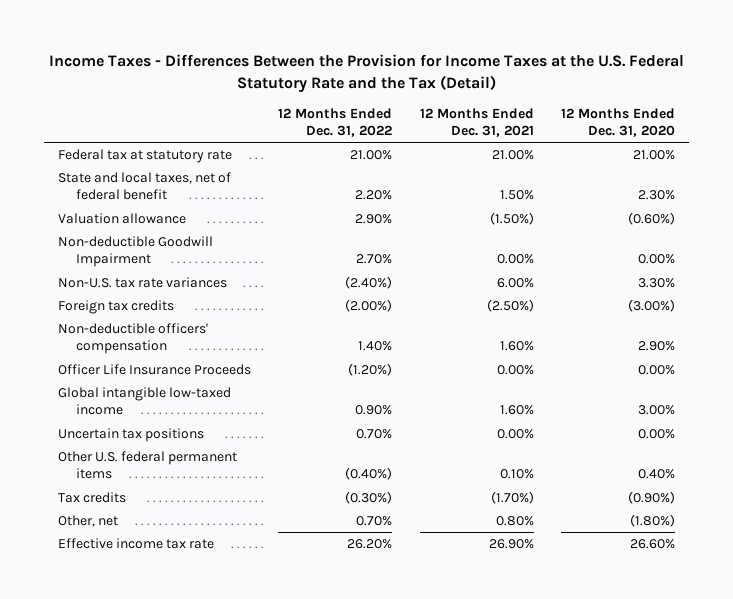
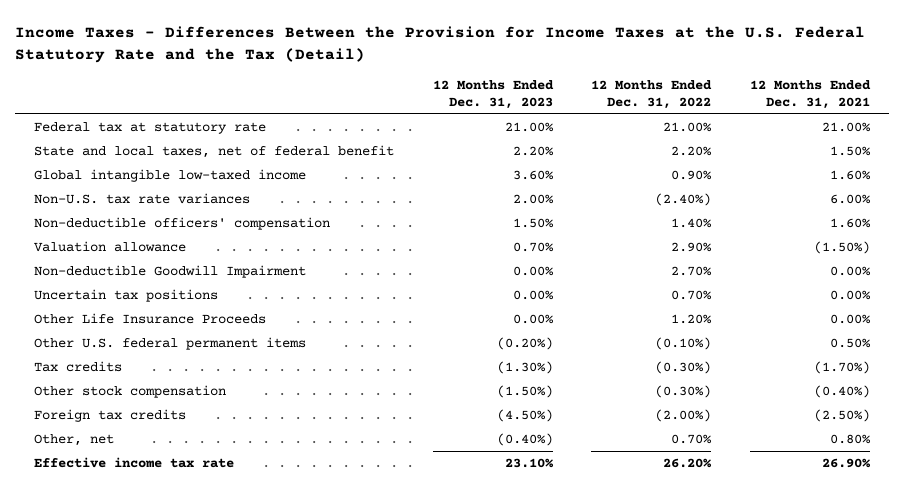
- | 12 Months Ended Dec. 31, 2022 | 12 Months Ended Dec. 31, 2021 | 12 Months Ended Dec. 31, 2020
+ | 12 Months Ended Dec. 31, 2023 | 12 Months Ended Dec. 31, 2022 | 12 Months Ended Dec. 31, 2021
moved up: Global intangible low-taxed income | 3.60% | 0.90% | 1.60%
- Officer Life Insurance Proceeds | (1.20%) | 0.00% | 0.00%
moved down: Valuation allowance | 0.70% | 2.90% | (1.50%)
moved down: Non-deductible Goodwill Impairment | 0.00% | 2.70% | 0.00%
- Other U.S. federal permanent items | (0.40%) | 0.10% | 0.40%
+ Other Life Insurance Proceeds | 0.00% | 1.20% | 0.00%
+ Other U.S. federal permanent items | (0.20%) | (0.10%) | 0.50%
+ Other stock compensation | (1.50%) | (0.30%) | (0.40%)
moved down: Foreign tax credits | (4.50%) | (2.00%) | (2.50%)

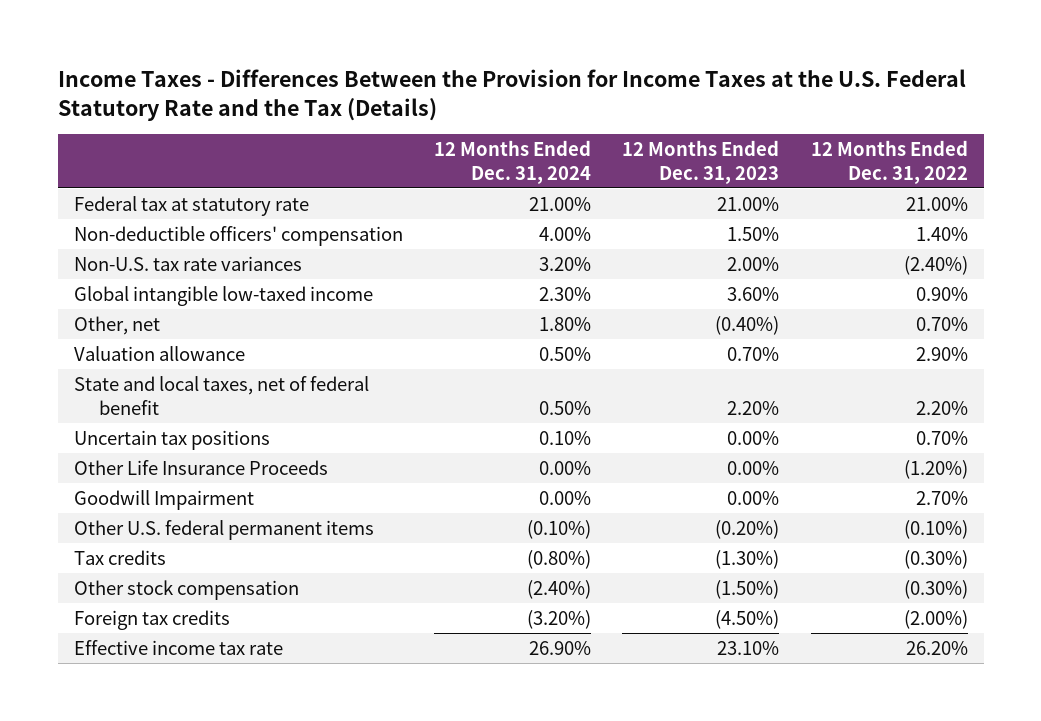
- Income Taxes - Differences Between the Provision for Income Taxes at the U.S. Federal Statutory Rate and the Tax (Detail)
+ Income Taxes - Differences Between the Provision for Income Taxes at the U.S. Federal Statutory Rate and the Tax (Details)
- | 12 Months Ended Dec. 31, 2023 | 12 Months Ended Dec. 31, 2022 | 12 Months Ended Dec. 31, 2021
+ | 12 Months Ended Dec. 31, 2024 | 12 Months Ended Dec. 31, 2023 | 12 Months Ended Dec. 31, 2022
moved down: Non-U.S. tax rate variances | 3.20% | 2.00% | (2.40%)
moved down: Global intangible low-taxed income | 2.30% | 3.60% | 0.90%
moved up: Other, net | 1.80% | (0.40%) | 0.70%
- Non-deductible Goodwill Impairment | 0.00% | 2.70% | 0.00%
moved down: State and local taxes, net of federal benefit | 0.50% | 2.20% | 2.20%
- Other Life Insurance Proceeds | 0.00% | 1.20% | 0.00%
+ Other Life Insurance Proceeds | 0.00% | 0.00% | (1.20%)
+ Goodwill Impairment | 0.00% | 0.00% | 2.70%

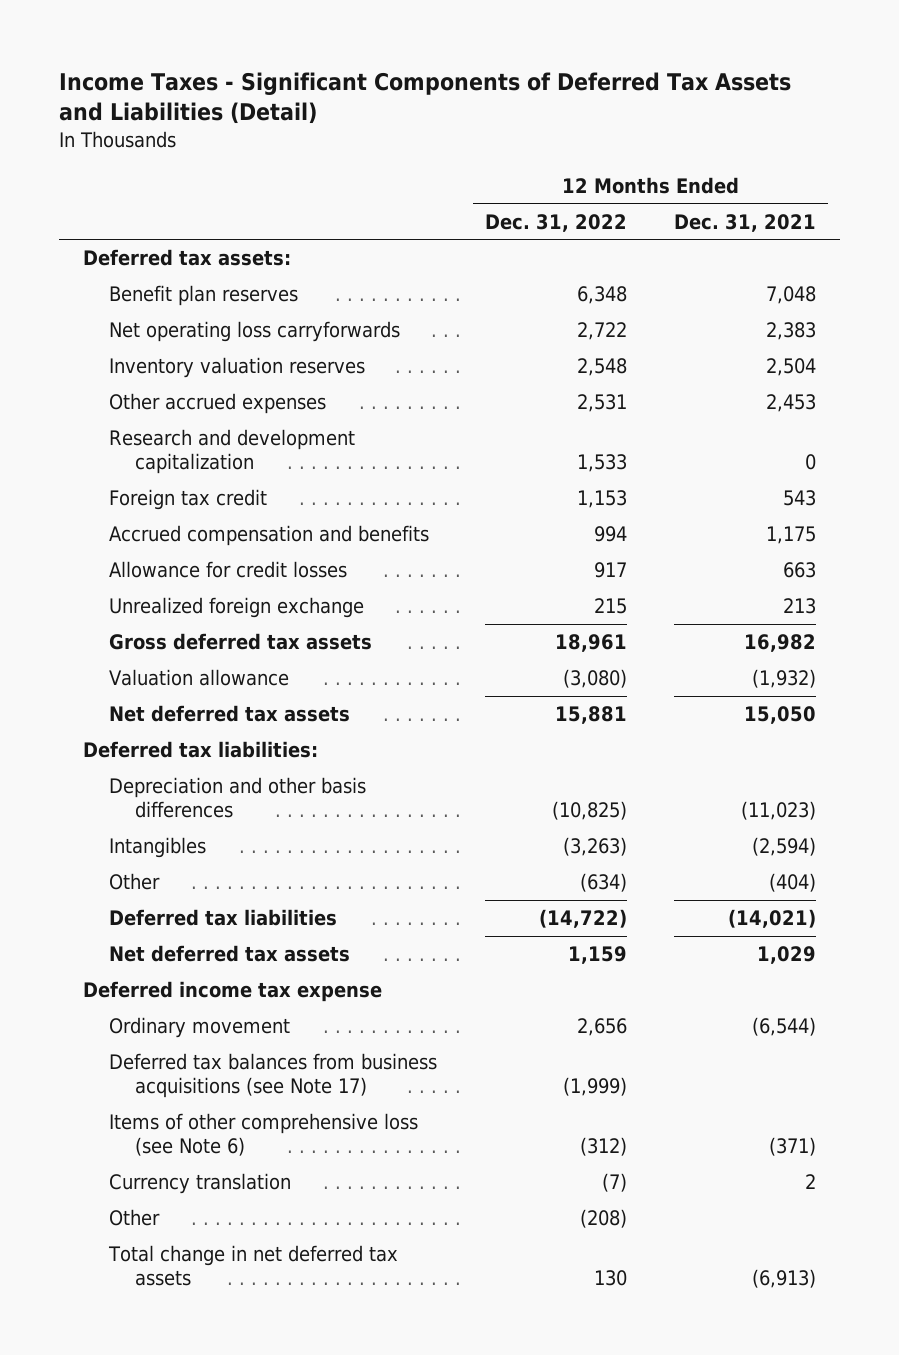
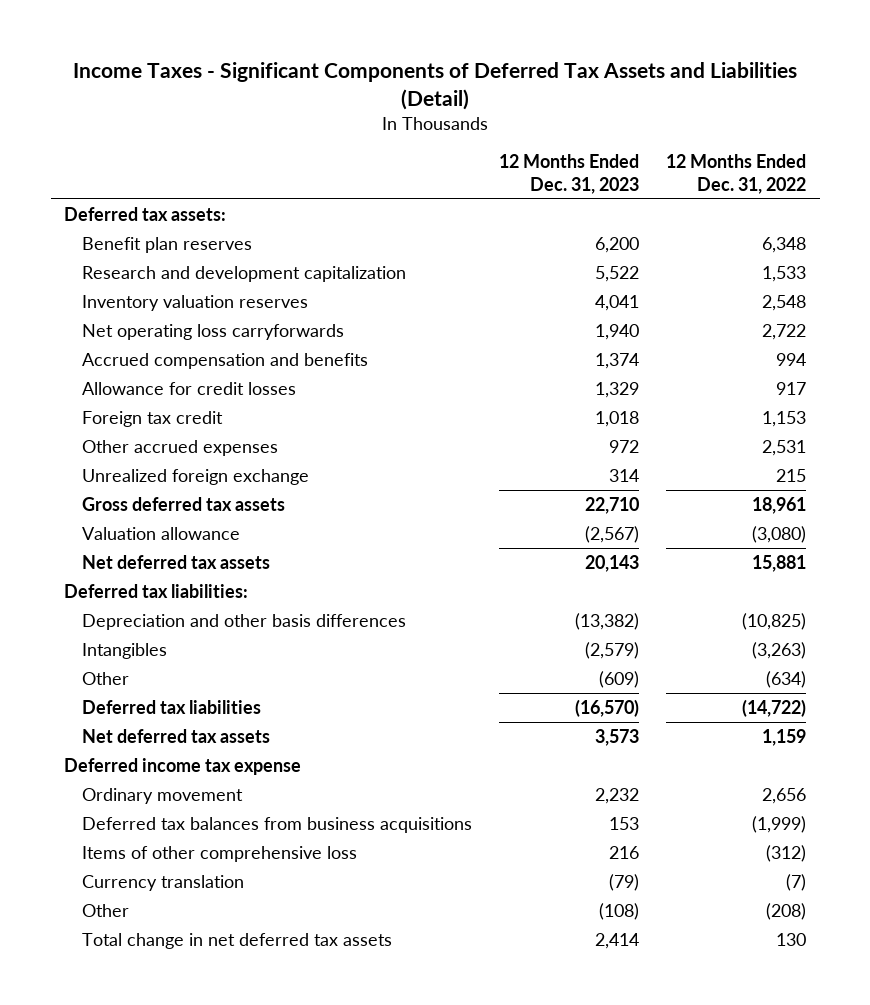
- | 12 Months Ended Dec. 31, 2022 | 12 Months Ended Dec. 31, 2021
+ | 12 Months Ended Dec. 31, 2023 | 12 Months Ended Dec. 31, 2022
moved down: Inventory valuation reserves | 4,041 | 2,548
moved down: Net operating loss carryforwards | 1,940 | 2,722
moved down: Foreign tax credit | 1,018 | 1,153
moved down: Other accrued expenses | 972 | 2,531
- Deferred tax balances from business acquisitions (see Note 17) | (1,999) |
- Items of other comprehensive loss (see Note 6) | (312) | (371)
+ Deferred tax balances from business acquisitions | 153 | (1,999)
+ Items of other comprehensive loss | 216 | (312)

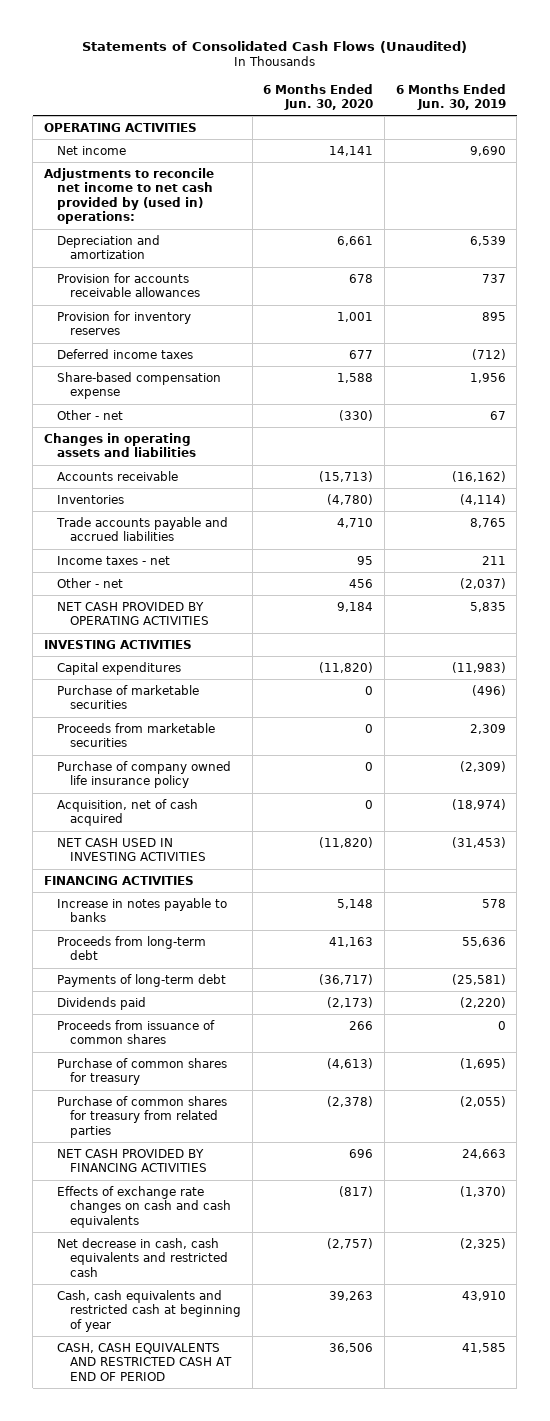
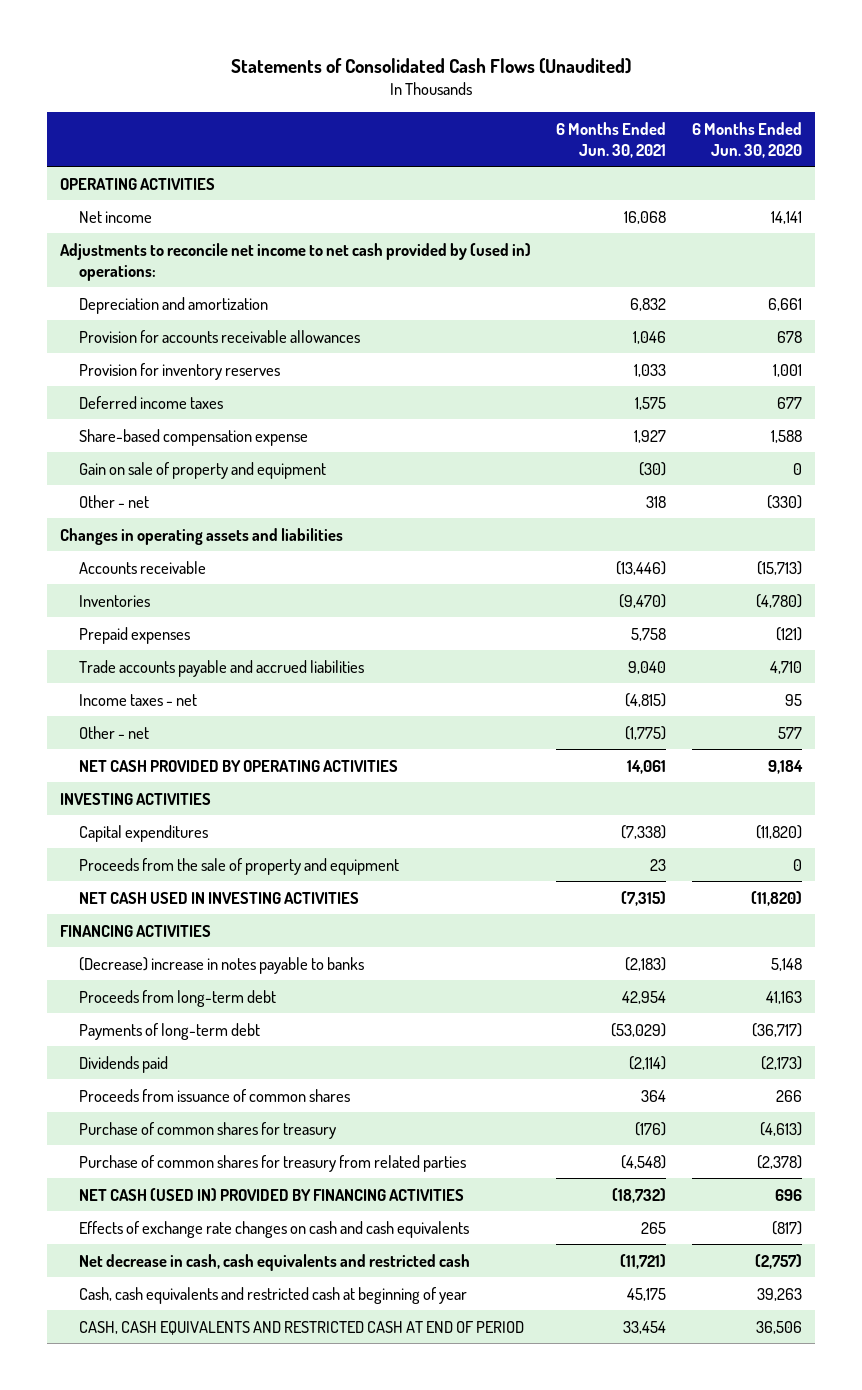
- | 6 Months Ended Jun. 30, 2020 | 6 Months Ended Jun. 30, 2019
+ | 6 Months Ended Jun. 30, 2021 | 6 Months Ended Jun. 30, 2020
+ Gain on sale of property and equipment | (30) | 0
+ Prepaid expenses | 5,758 | (121)
- Other - net | 456 | (2,037)
+ Other - net | (1,775) | 577
- Purchase of marketable securities | 0 | (496)
- Proceeds from marketable securities | 0 | 2,309
- Purchase of company owned life insurance policy | 0 | (2,309)
- Acquisition, net of cash acquired | 0 | (18,974)
+ Proceeds from the sale of property and equipment | 23 | 0
- Increase in notes payable to banks | 5,148 | 578
+ (Decrease) increase in notes payable to banks | (2,183) | 5,148
- NET CASH PROVIDED BY FINANCING ACTIVITIES | 696 | 24,663
+ NET CASH (USED IN) PROVIDED BY FINANCING ACTIVITIES | (18,732) | 696

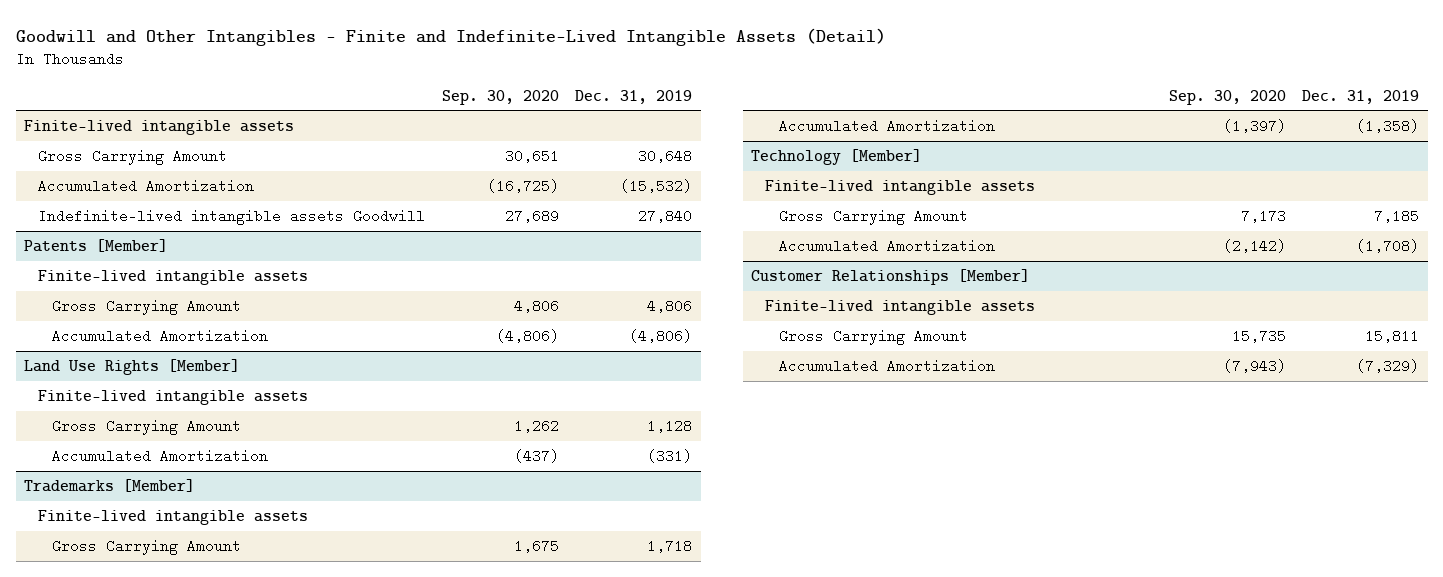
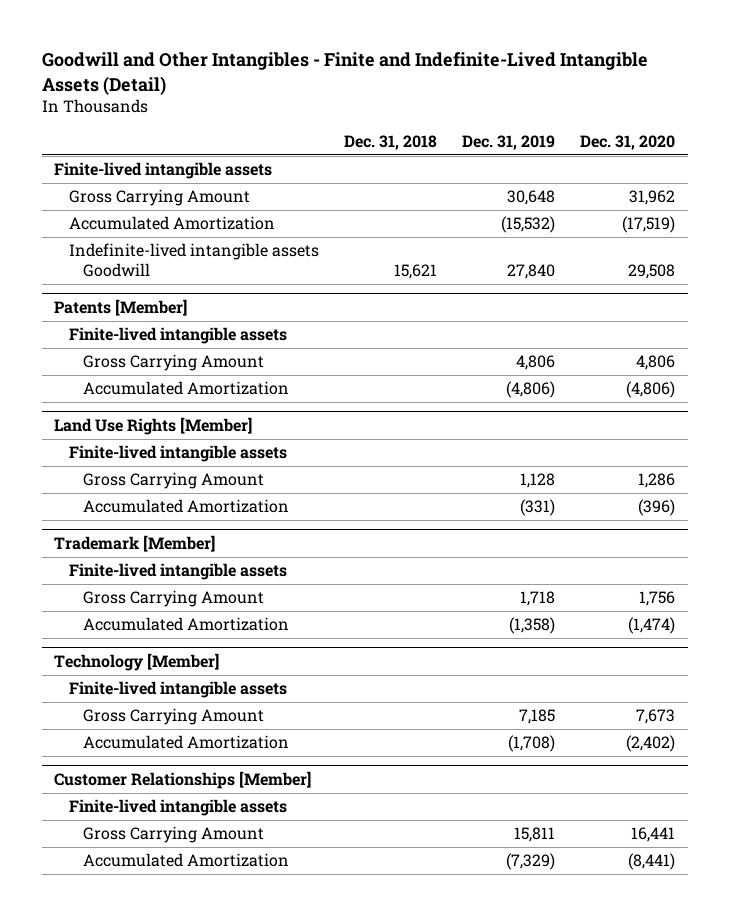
- | Sep. 30, 2020 | Dec. 31, 2019
+ | Dec. 31, 2018 | Dec. 31, 2019 | Dec. 31, 2020
- Trademarks [Member]
+ Trademark [Member]

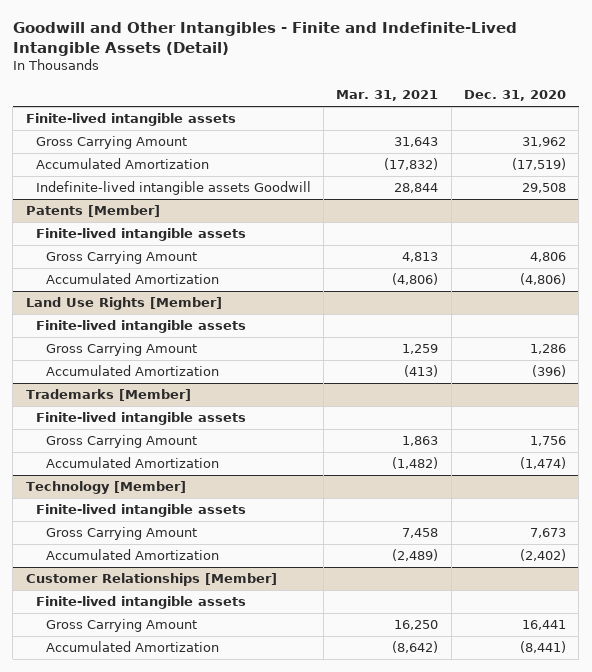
- | Dec. 31, 2018 | Dec. 31, 2019 | Dec. 31, 2020
+ | Mar. 31, 2021 | Dec. 31, 2020
- Trademark [Member]
+ Trademarks [Member]

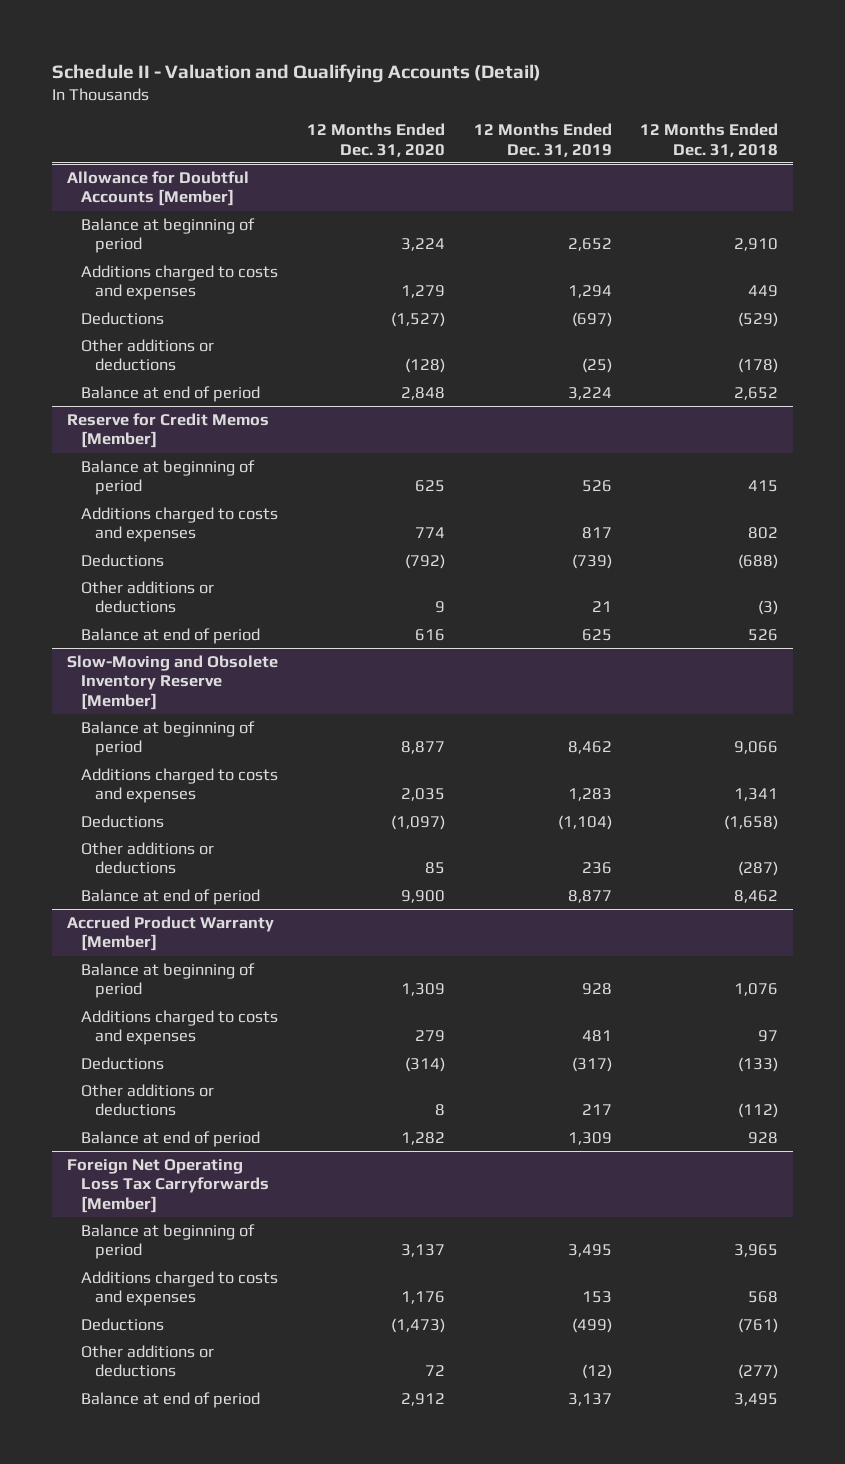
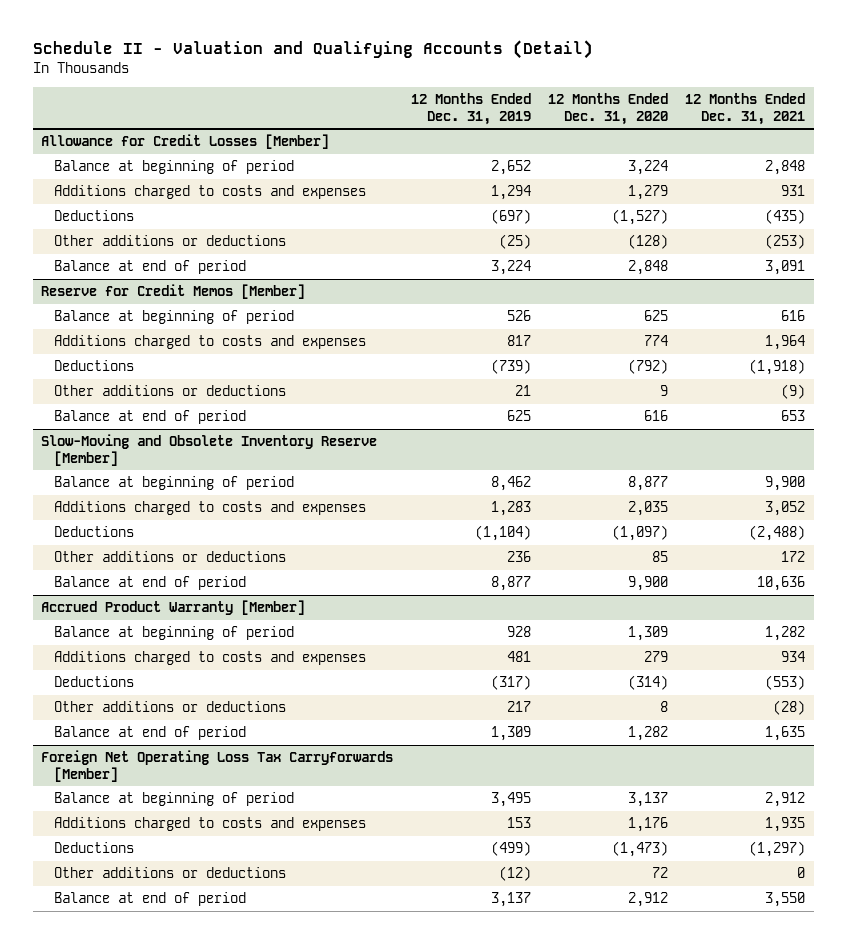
- | 12 Months Ended Dec. 31, 2020 | 12 Months Ended Dec. 31, 2019 | 12 Months Ended Dec. 31, 2018
+ | 12 Months Ended Dec. 31, 2019 | 12 Months Ended Dec. 31, 2020 | 12 Months Ended Dec. 31, 2021
- Allowance for Doubtful Accounts [Member]
+ Allowance for Credit Losses [Member]

